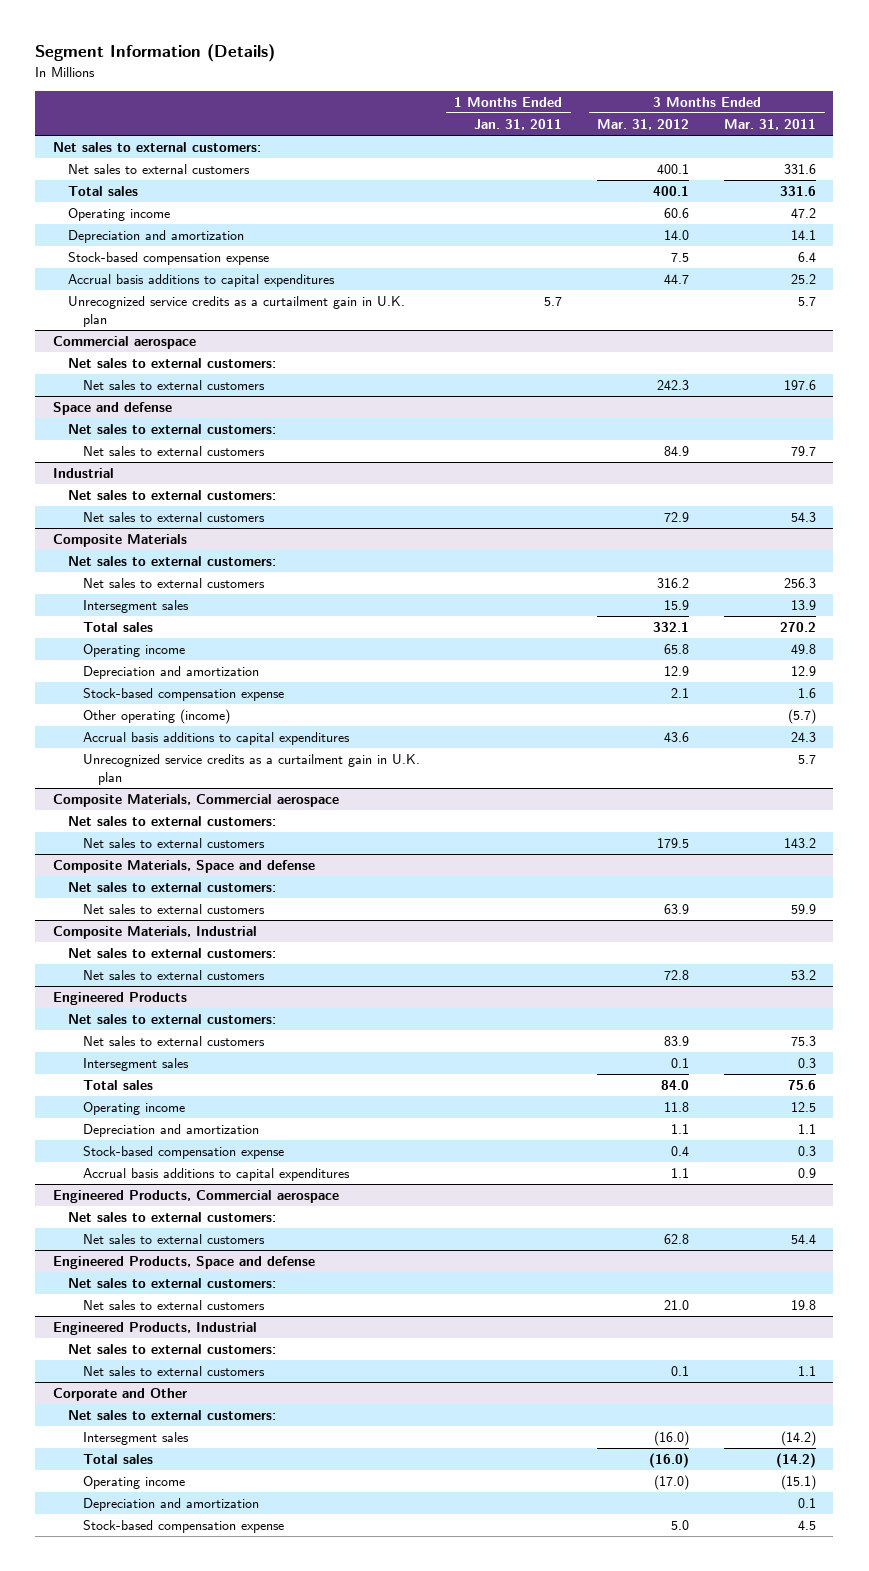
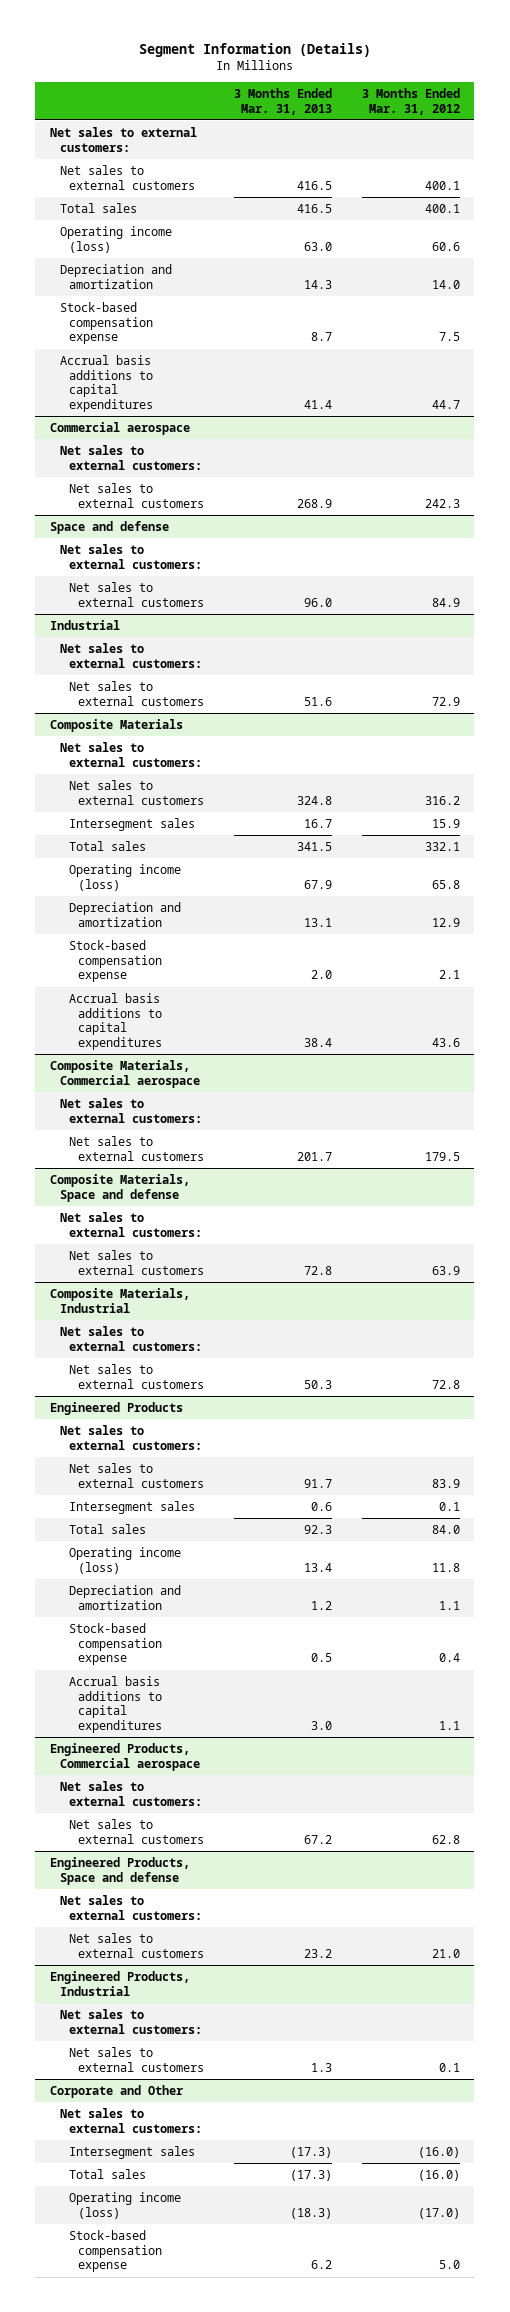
- | 1 Months Ended Jan. 31, 2011 | 3 Months Ended Mar. 31, 2012 | 3 Months Ended Mar. 31, 2011
+ | 3 Months Ended Mar. 31, 2013 | 3 Months Ended Mar. 31, 2012
- Operating income | | 60.6 | 47.2
+ Operating income (loss) | 63.0 | 60.6
- Unrecognized service credits as a curtailment gain in U.K. plan | 5.7 | | 5.7
@ Composite Materials
- Operating income | | 65.8 | 49.8
+ Operating income (loss) | 67.9 | 65.8
- Other operating (income) | | | (5.7)
- Unrecognized service credits as a curtailment gain in U.K. plan | | | 5.7
@ Engineered Products
- Operating income | | 11.8 | 12.5
+ Operating income (loss) | 13.4 | 11.8
@ Corporate and Other
- Operating income | | (17.0) | (15.1)
- Depreciation and amortization | | | 0.1
+ Operating income (loss) | (18.3) | (17.0)

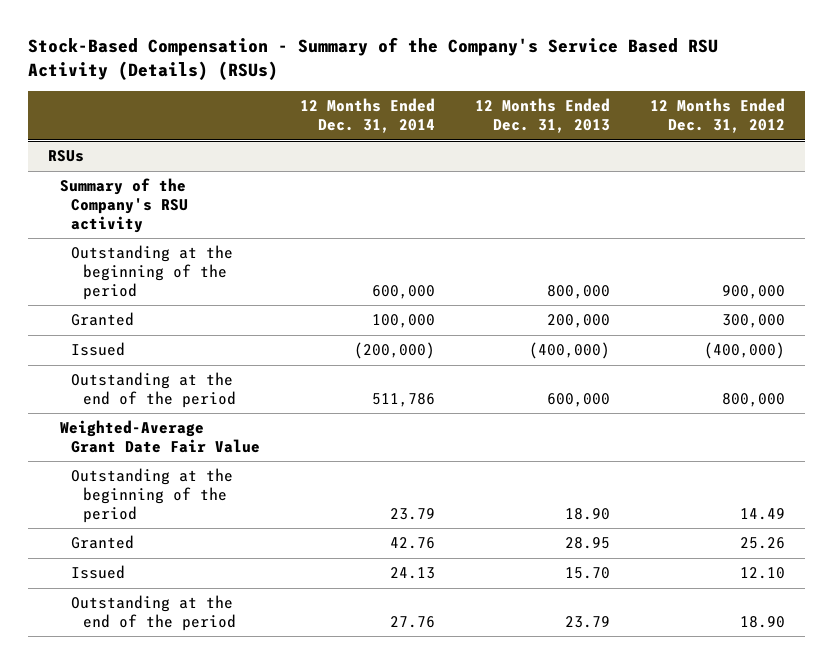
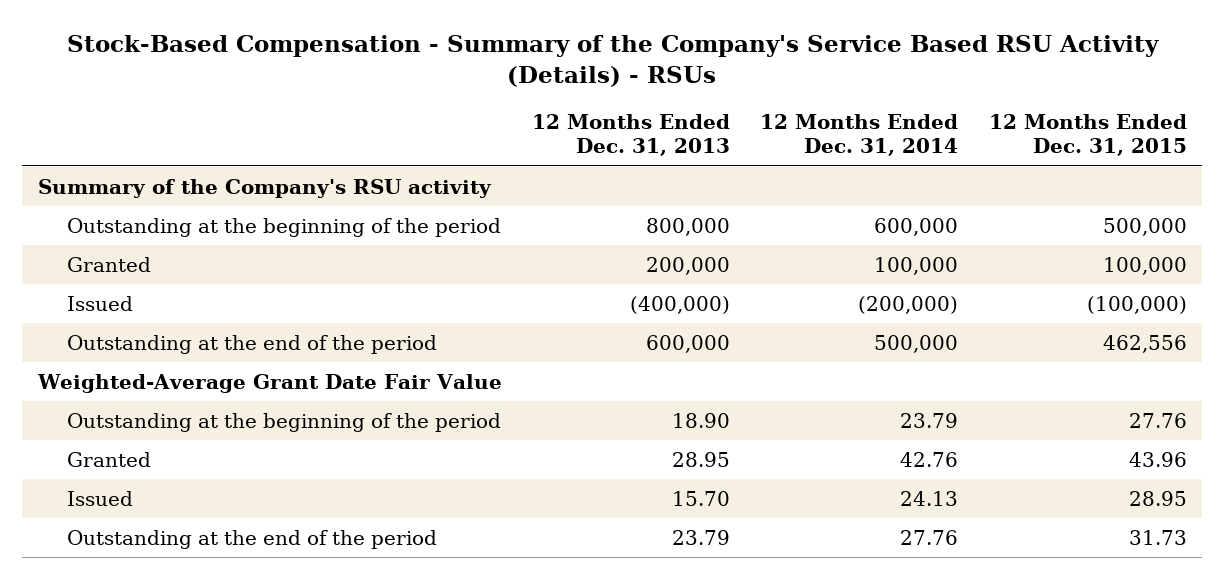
- Stock-Based Compensation - Summary of the Company's Service Based RSU Activity (Details) (RSUs)
+ Stock-Based Compensation - Summary of the Company's Service Based RSU Activity (Details) - RSUs
- | 12 Months Ended Dec. 31, 2014 | 12 Months Ended Dec. 31, 2013 | 12 Months Ended Dec. 31, 2012
+ | 12 Months Ended Dec. 31, 2013 | 12 Months Ended Dec. 31, 2014 | 12 Months Ended Dec. 31, 2015
- RSUs
- Outstanding at the end of the period | 511,786 | 600,000 | 800,000
+ Outstanding at the end of the period | 600,000 | 500,000 | 462,556

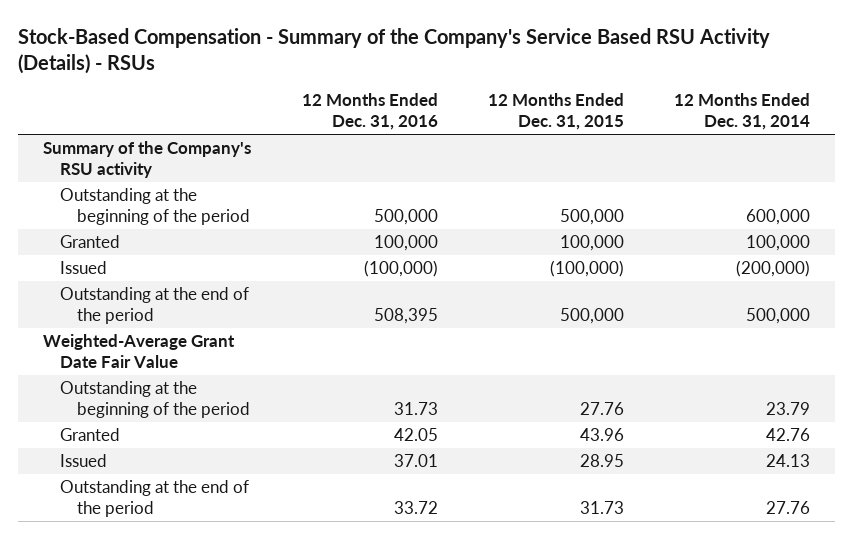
- | 12 Months Ended Dec. 31, 2013 | 12 Months Ended Dec. 31, 2014 | 12 Months Ended Dec. 31, 2015
+ | 12 Months Ended Dec. 31, 2016 | 12 Months Ended Dec. 31, 2015 | 12 Months Ended Dec. 31, 2014
- Outstanding at the end of the period | 600,000 | 500,000 | 462,556
+ Outstanding at the end of the period | 508,395 | 500,000 | 500,000

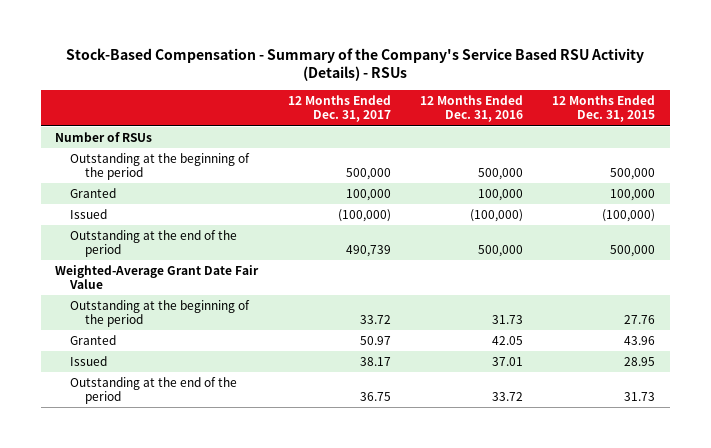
- | 12 Months Ended Dec. 31, 2016 | 12 Months Ended Dec. 31, 2015 | 12 Months Ended Dec. 31, 2014
+ | 12 Months Ended Dec. 31, 2017 | 12 Months Ended Dec. 31, 2016 | 12 Months Ended Dec. 31, 2015
- Summary of the Company's RSU activity
+ Number of RSUs
- Outstanding at the end of the period | 508,395 | 500,000 | 500,000
+ Outstanding at the end of the period | 490,739 | 500,000 | 500,000

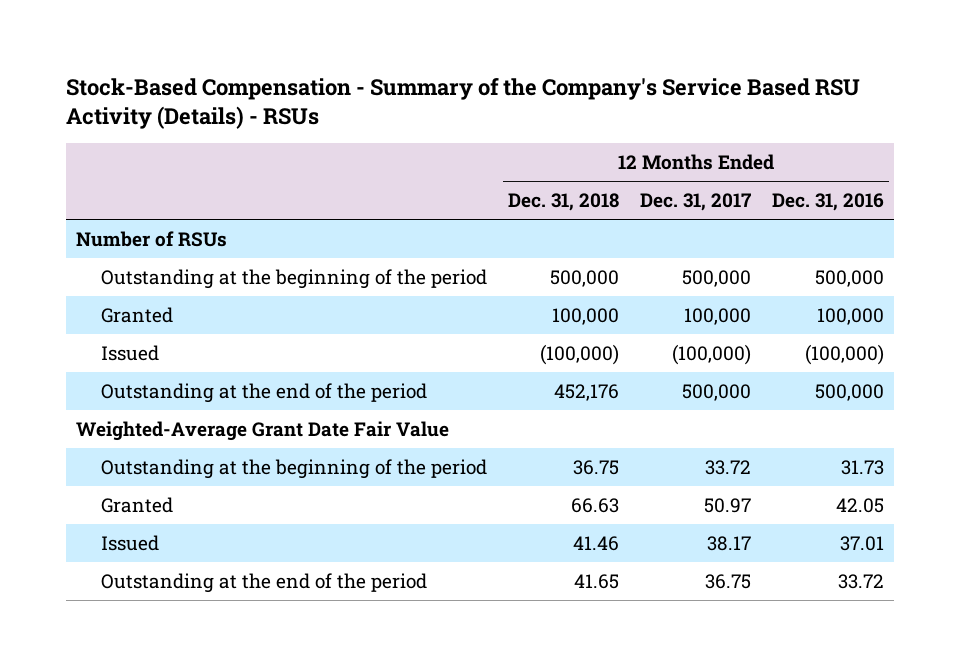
- | 12 Months Ended Dec. 31, 2017 | 12 Months Ended Dec. 31, 2016 | 12 Months Ended Dec. 31, 2015
+ | 12 Months Ended Dec. 31, 2018 | 12 Months Ended Dec. 31, 2017 | 12 Months Ended Dec. 31, 2016
- Outstanding at the end of the period | 490,739 | 500,000 | 500,000
+ Outstanding at the end of the period | 452,176 | 500,000 | 500,000

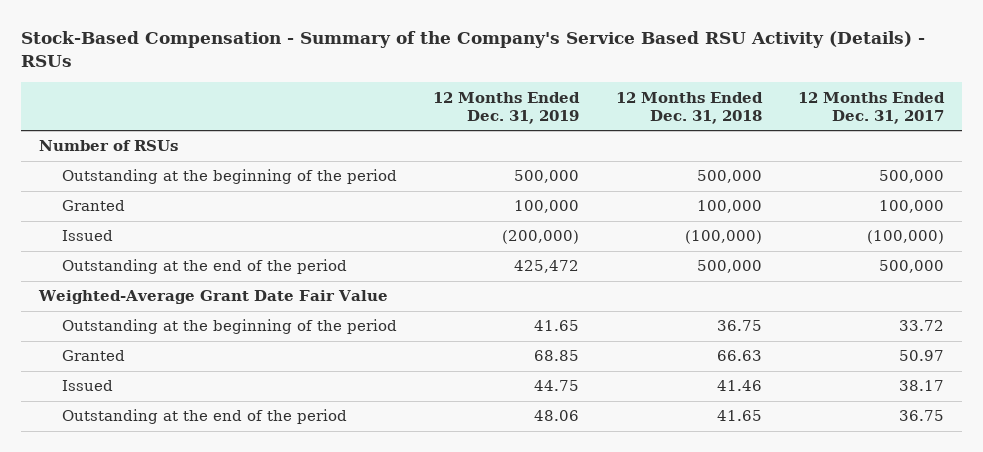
- | 12 Months Ended Dec. 31, 2018 | 12 Months Ended Dec. 31, 2017 | 12 Months Ended Dec. 31, 2016
+ | 12 Months Ended Dec. 31, 2019 | 12 Months Ended Dec. 31, 2018 | 12 Months Ended Dec. 31, 2017
- Outstanding at the end of the period | 452,176 | 500,000 | 500,000
+ Outstanding at the end of the period | 425,472 | 500,000 | 500,000

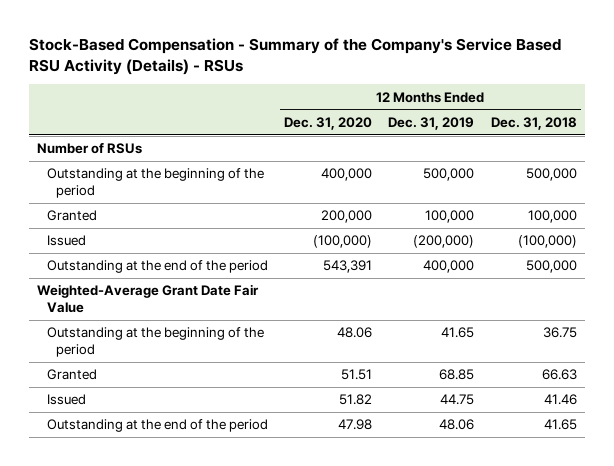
- | 12 Months Ended Dec. 31, 2019 | 12 Months Ended Dec. 31, 2018 | 12 Months Ended Dec. 31, 2017
+ | 12 Months Ended Dec. 31, 2020 | 12 Months Ended Dec. 31, 2019 | 12 Months Ended Dec. 31, 2018
- Outstanding at the end of the period | 425,472 | 500,000 | 500,000
+ Outstanding at the end of the period | 543,391 | 400,000 | 500,000

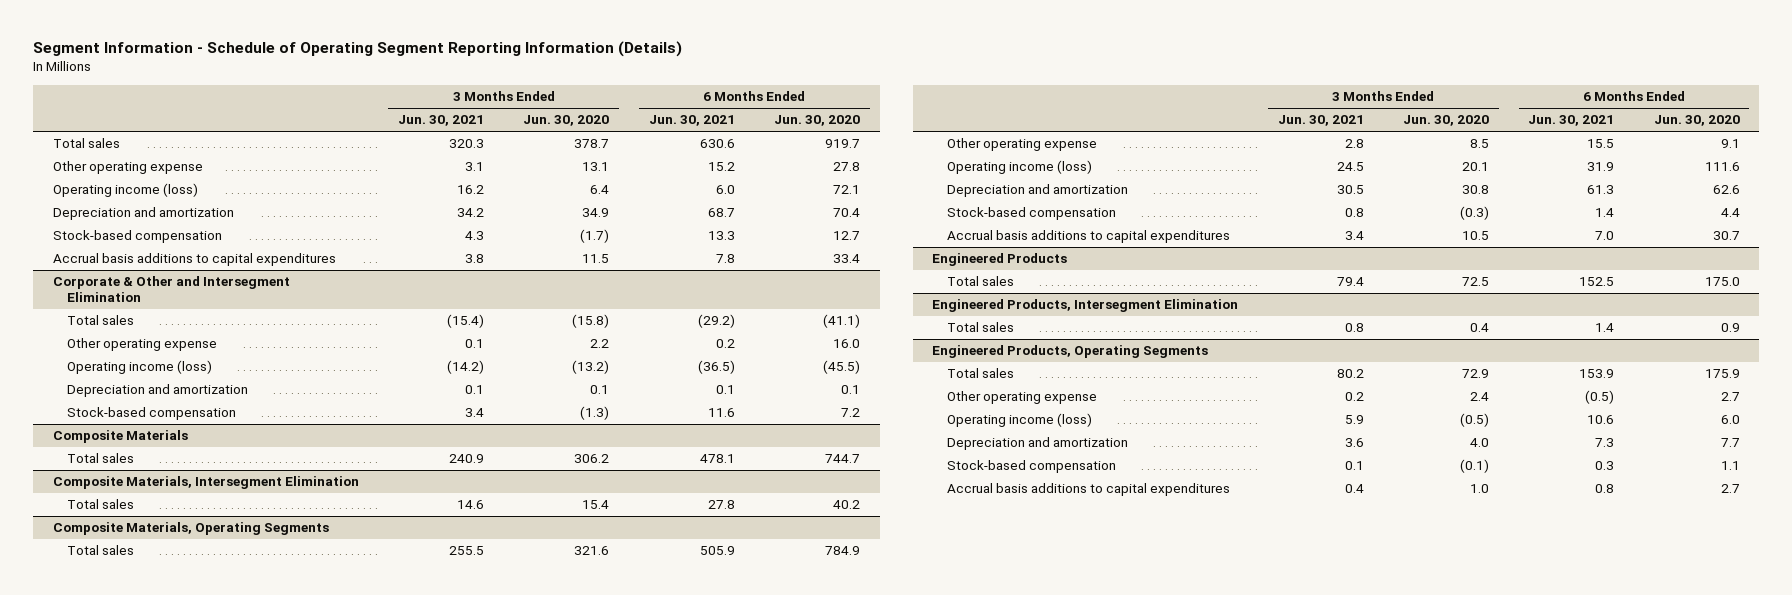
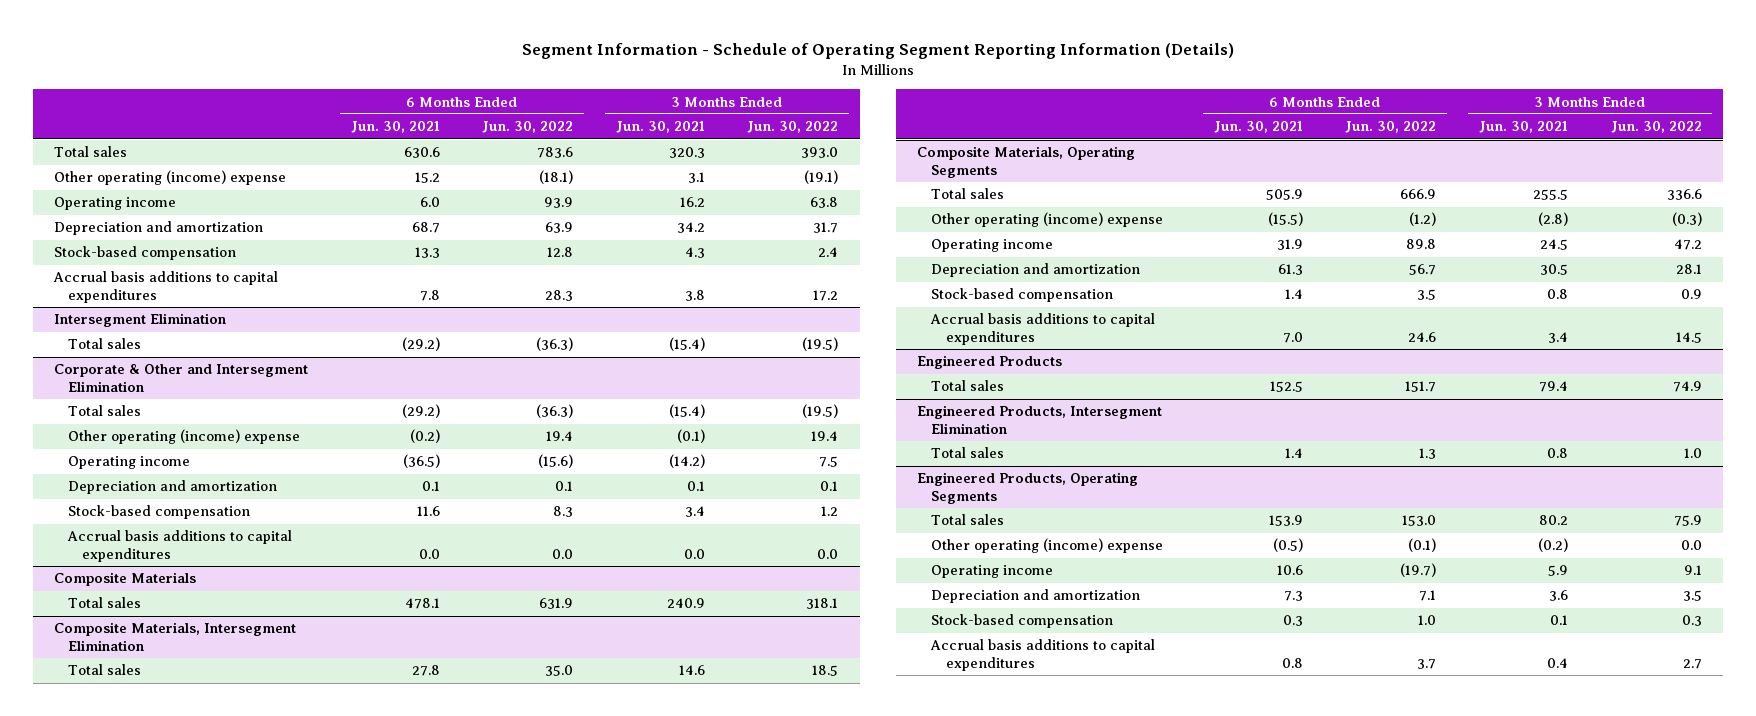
- | 3 Months Ended Jun. 30, 2021 | 3 Months Ended Jun. 30, 2020 | 6 Months Ended Jun. 30, 2021 | 6 Months Ended Jun. 30, 2020
+ | 6 Months Ended Jun. 30, 2021 | 6 Months Ended Jun. 30, 2022 | 3 Months Ended Jun. 30, 2021 | 3 Months Ended Jun. 30, 2022
- Other operating expense | 3.1 | 13.1 | 15.2 | 27.8
- Operating income (loss) | 16.2 | 6.4 | 6.0 | 72.1
+ Other operating (income) expense | 15.2 | (18.1) | 3.1 | (19.1)
+ Operating income | 6.0 | 93.9 | 16.2 | 63.8
+ Intersegment Elimination
+ Total sales | (29.2) | (36.3) | (15.4) | (19.5)
@ Corporate & Other and Intersegment Elimination
- Other operating expense | 0.1 | 2.2 | 0.2 | 16.0
- Operating income (loss) | (14.2) | (13.2) | (36.5) | (45.5)
+ Other operating (income) expense | (0.2) | 19.4 | (0.1) | 19.4
+ Operating income | (36.5) | (15.6) | (14.2) | 7.5
+ Accrual basis additions to capital expenditures | 0.0 | 0.0 | 0.0 | 0.0
@ Composite Materials, Operating Segments
- Other operating expense | 2.8 | 8.5 | 15.5 | 9.1
- Operating income (loss) | 24.5 | 20.1 | 31.9 | 111.6
+ Other operating (income) expense | (15.5) | (1.2) | (2.8) | (0.3)
+ Operating income | 31.9 | 89.8 | 24.5 | 47.2
@ Engineered Products, Operating Segments
- Other operating expense | 0.2 | 2.4 | (0.5) | 2.7
- Operating income (loss) | 5.9 | (0.5) | 10.6 | 6.0
+ Other operating (income) expense | (0.5) | (0.1) | (0.2) | 0.0
+ Operating income | 10.6 | (19.7) | 5.9 | 9.1

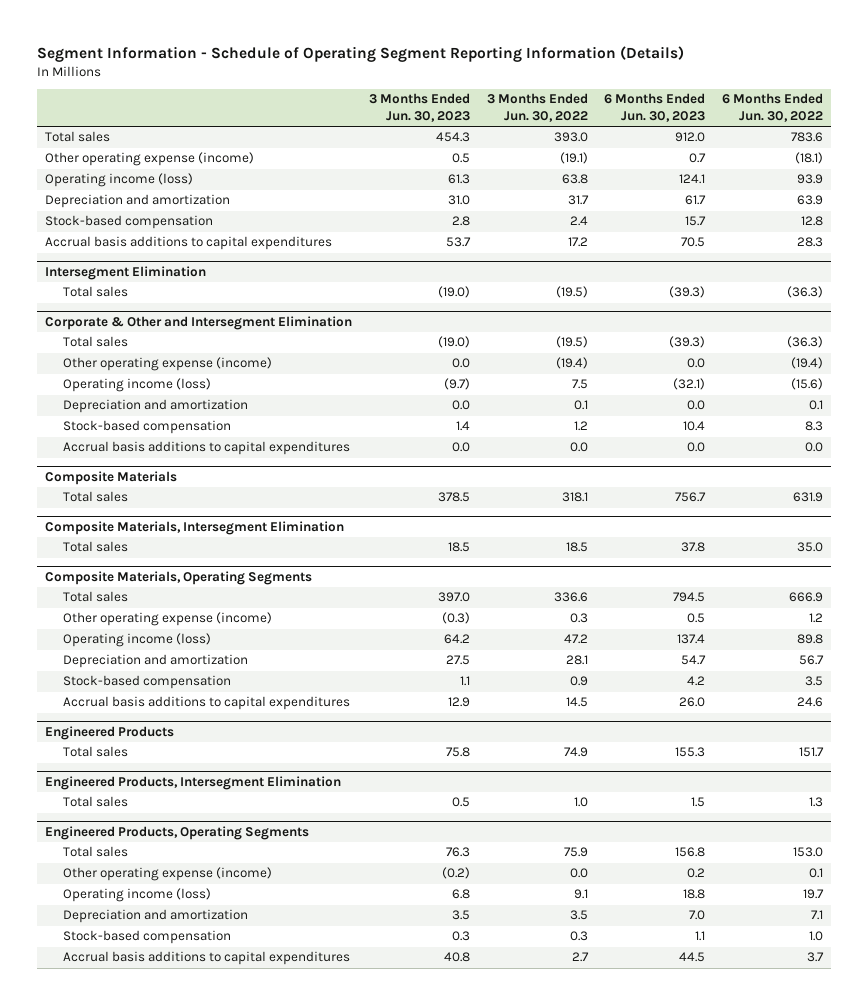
- | 6 Months Ended Jun. 30, 2021 | 6 Months Ended Jun. 30, 2022 | 3 Months Ended Jun. 30, 2021 | 3 Months Ended Jun. 30, 2022
+ | 3 Months Ended Jun. 30, 2023 | 3 Months Ended Jun. 30, 2022 | 6 Months Ended Jun. 30, 2023 | 6 Months Ended Jun. 30, 2022
- Other operating (income) expense | 15.2 | (18.1) | 3.1 | (19.1)
- Operating income | 6.0 | 93.9 | 16.2 | 63.8
+ Other operating expense (income) | 0.5 | (19.1) | 0.7 | (18.1)
+ Operating income (loss) | 61.3 | 63.8 | 124.1 | 93.9
@ Corporate & Other and Intersegment Elimination
- Other operating (income) expense | (0.2) | 19.4 | (0.1) | 19.4
- Operating income | (36.5) | (15.6) | (14.2) | 7.5
+ Other operating expense (income) | 0.0 | (19.4) | 0.0 | (19.4)
+ Operating income (loss) | (9.7) | 7.5 | (32.1) | (15.6)
@ Composite Materials, Operating Segments
- Other operating (income) expense | (15.5) | (1.2) | (2.8) | (0.3)
- Operating income | 31.9 | 89.8 | 24.5 | 47.2
+ Other operating expense (income) | (0.3) | 0.3 | 0.5 | 1.2
+ Operating income (loss) | 64.2 | 47.2 | 137.4 | 89.8
@ Engineered Products, Operating Segments
- Other operating (income) expense | (0.5) | (0.1) | (0.2) | 0.0
- Operating income | 10.6 | (19.7) | 5.9 | 9.1
+ Other operating expense (income) | (0.2) | 0.0 | 0.2 | 0.1
+ Operating income (loss) | 6.8 | 9.1 | 18.8 | 19.7

